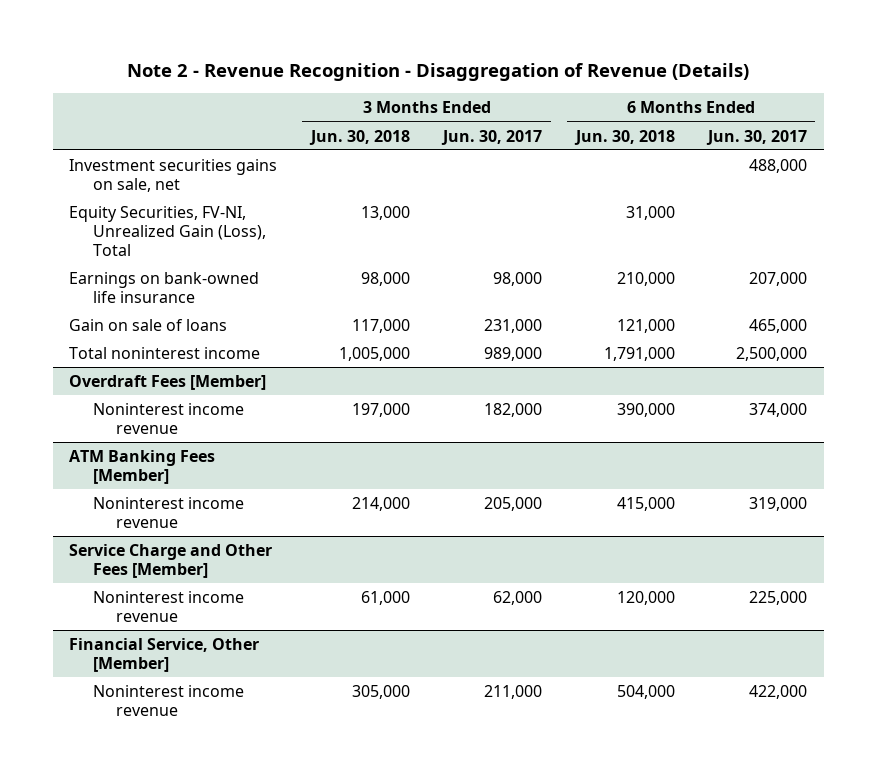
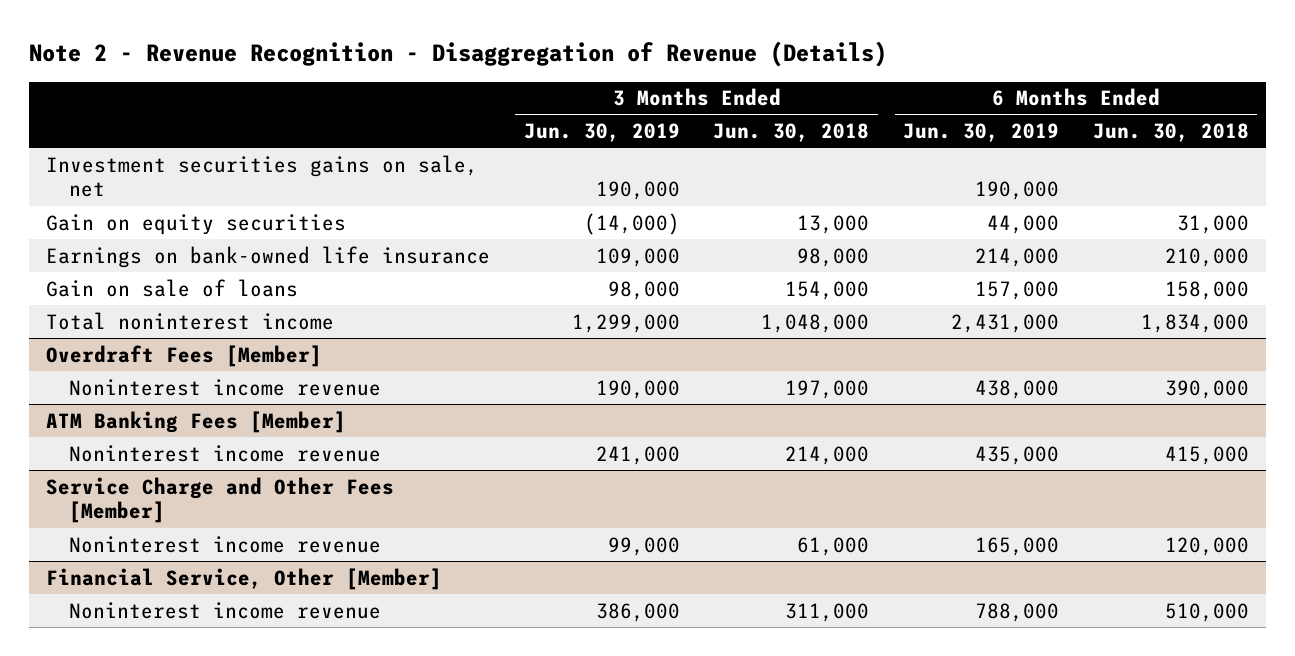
- | 3 Months Ended Jun. 30, 2018 | 3 Months Ended Jun. 30, 2017 | 6 Months Ended Jun. 30, 2018 | 6 Months Ended Jun. 30, 2017
+ | 3 Months Ended Jun. 30, 2019 | 3 Months Ended Jun. 30, 2018 | 6 Months Ended Jun. 30, 2019 | 6 Months Ended Jun. 30, 2018
- Equity Securities, FV-NI, Unrealized Gain (Loss), Total | 13,000 | | 31,000 |
+ Gain on equity securities | (14,000) | 13,000 | 44,000 | 31,000
- Gain on sale of loans | 117,000 | 231,000 | 121,000 | 465,000
- Total noninterest income | 1,005,000 | 989,000 | 1,791,000 | 2,500,000
+ Gain on sale of loans | 98,000 | 154,000 | 157,000 | 158,000
+ Total noninterest income | 1,299,000 | 1,048,000 | 2,431,000 | 1,834,000
@ Financial Service, Other [Member]
- Noninterest income revenue | 305,000 | 211,000 | 504,000 | 422,000
+ Noninterest income revenue | 386,000 | 311,000 | 788,000 | 510,000

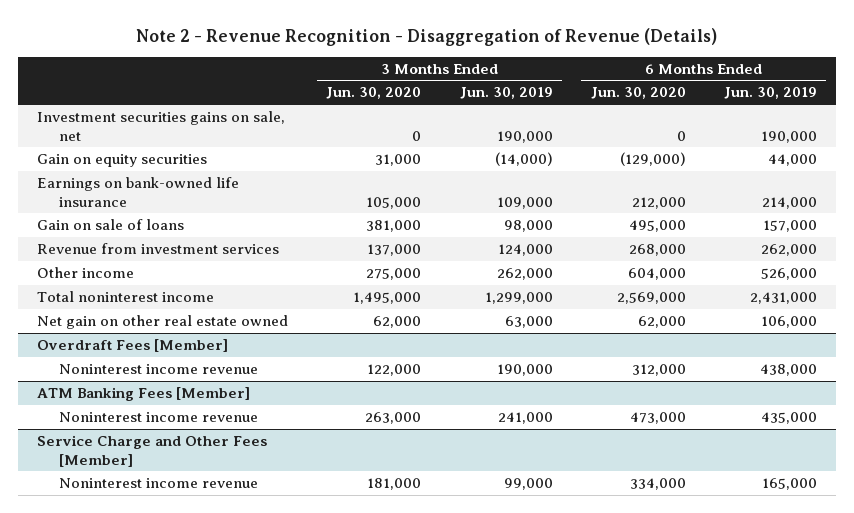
- | 3 Months Ended Jun. 30, 2019 | 3 Months Ended Jun. 30, 2018 | 6 Months Ended Jun. 30, 2019 | 6 Months Ended Jun. 30, 2018
+ | 3 Months Ended Jun. 30, 2020 | 3 Months Ended Jun. 30, 2019 | 6 Months Ended Jun. 30, 2020 | 6 Months Ended Jun. 30, 2019
+ Revenue from investment services | 137,000 | 124,000 | 268,000 | 262,000
+ Other income | 275,000 | 262,000 | 604,000 | 526,000
+ Net gain on other real estate owned | 62,000 | 63,000 | 62,000 | 106,000
- Financial Service, Other [Member]
- Noninterest income revenue | 386,000 | 311,000 | 788,000 | 510,000

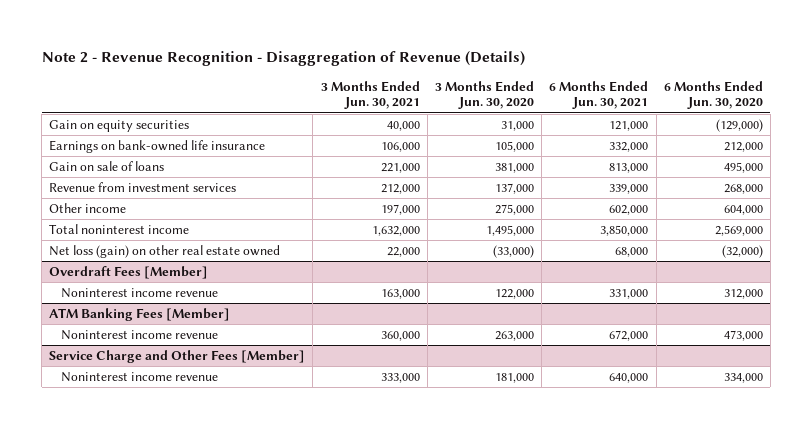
- | 3 Months Ended Jun. 30, 2020 | 3 Months Ended Jun. 30, 2019 | 6 Months Ended Jun. 30, 2020 | 6 Months Ended Jun. 30, 2019
+ | 3 Months Ended Jun. 30, 2021 | 3 Months Ended Jun. 30, 2020 | 6 Months Ended Jun. 30, 2021 | 6 Months Ended Jun. 30, 2020
- Investment securities gains on sale, net | 0 | 190,000 | 0 | 190,000
- Net gain on other real estate owned | 62,000 | 63,000 | 62,000 | 106,000
+ Net loss (gain) on other real estate owned | 22,000 | (33,000) | 68,000 | (32,000)

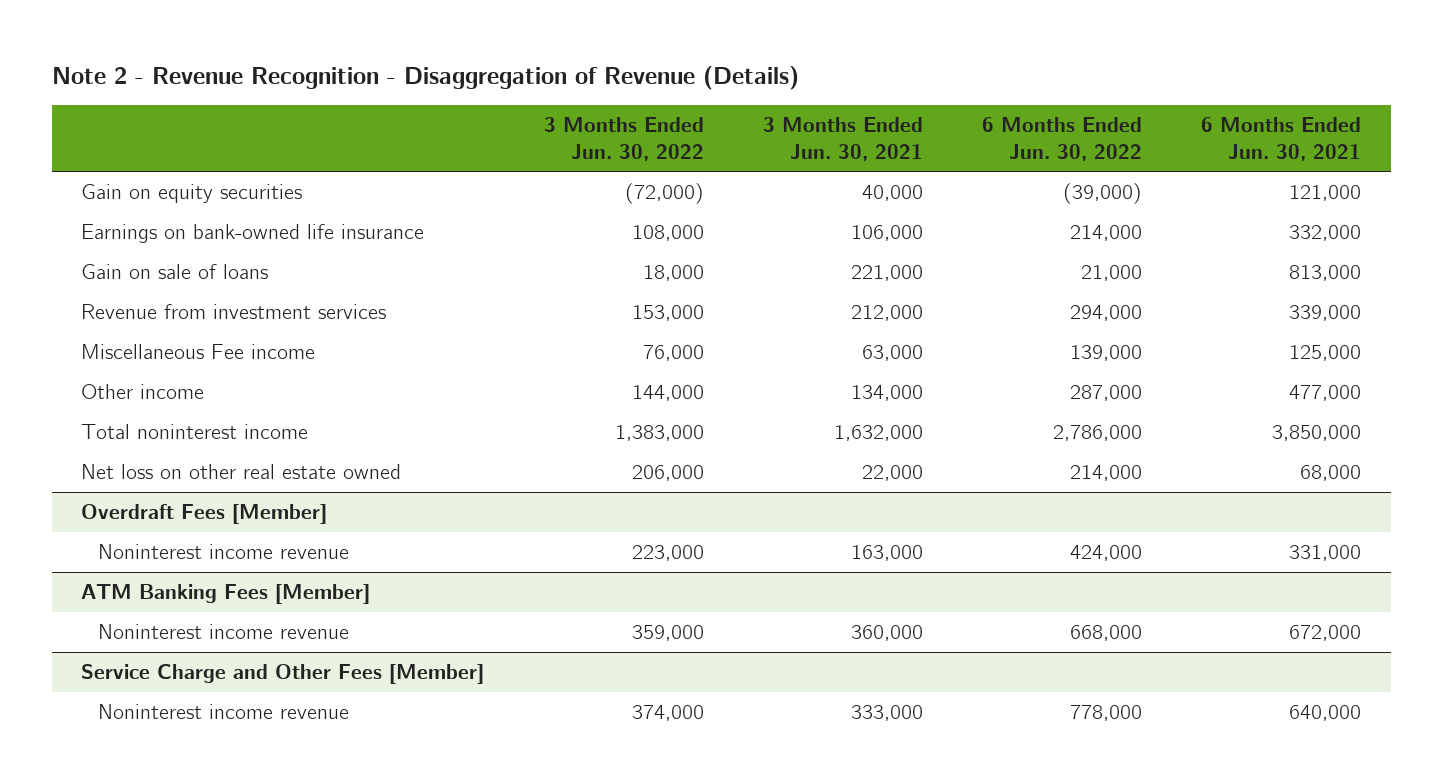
- | 3 Months Ended Jun. 30, 2021 | 3 Months Ended Jun. 30, 2020 | 6 Months Ended Jun. 30, 2021 | 6 Months Ended Jun. 30, 2020
+ | 3 Months Ended Jun. 30, 2022 | 3 Months Ended Jun. 30, 2021 | 6 Months Ended Jun. 30, 2022 | 6 Months Ended Jun. 30, 2021
- Other income | 197,000 | 275,000 | 602,000 | 604,000
+ Miscellaneous Fee income | 76,000 | 63,000 | 139,000 | 125,000
+ Other income | 144,000 | 134,000 | 287,000 | 477,000
- Net loss (gain) on other real estate owned | 22,000 | (33,000) | 68,000 | (32,000)
+ Net loss on other real estate owned | 206,000 | 22,000 | 214,000 | 68,000

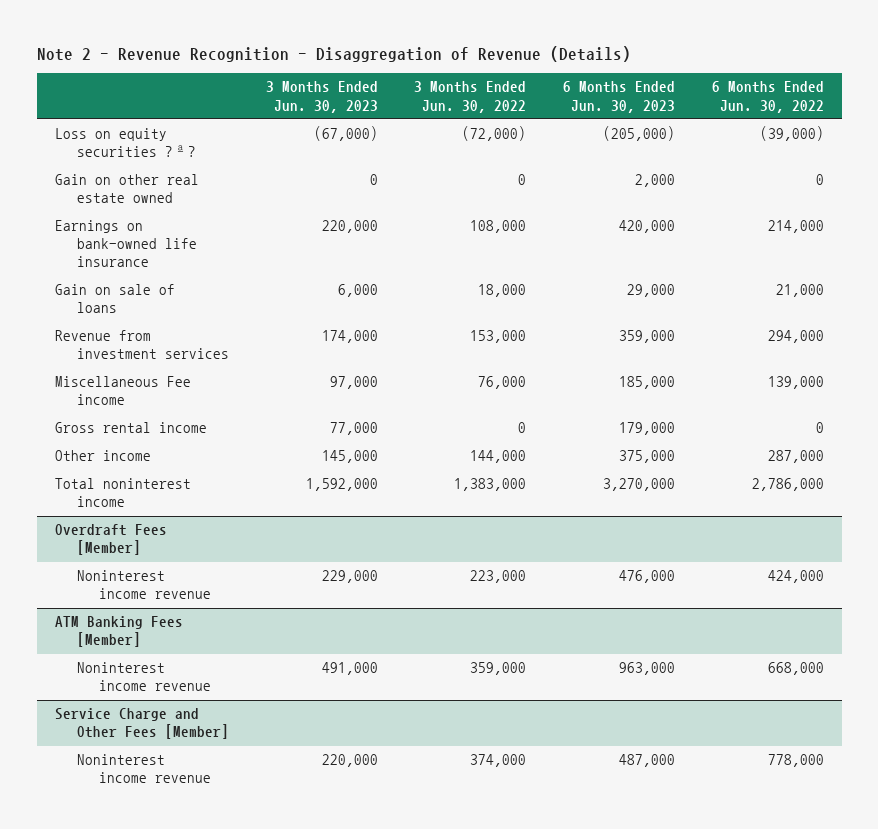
- | 3 Months Ended Jun. 30, 2022 | 3 Months Ended Jun. 30, 2021 | 6 Months Ended Jun. 30, 2022 | 6 Months Ended Jun. 30, 2021
+ | 3 Months Ended Jun. 30, 2023 | 3 Months Ended Jun. 30, 2022 | 6 Months Ended Jun. 30, 2023 | 6 Months Ended Jun. 30, 2022
- Gain on equity securities | (72,000) | 40,000 | (39,000) | 121,000
+ Loss on equity securities ?ª? | (67,000) | (72,000) | (205,000) | (39,000)
+ Gain on other real estate owned | 0 | 0 | 2,000 | 0
+ Gross rental income | 77,000 | 0 | 179,000 | 0
- Net loss on other real estate owned | 206,000 | 22,000 | 214,000 | 68,000

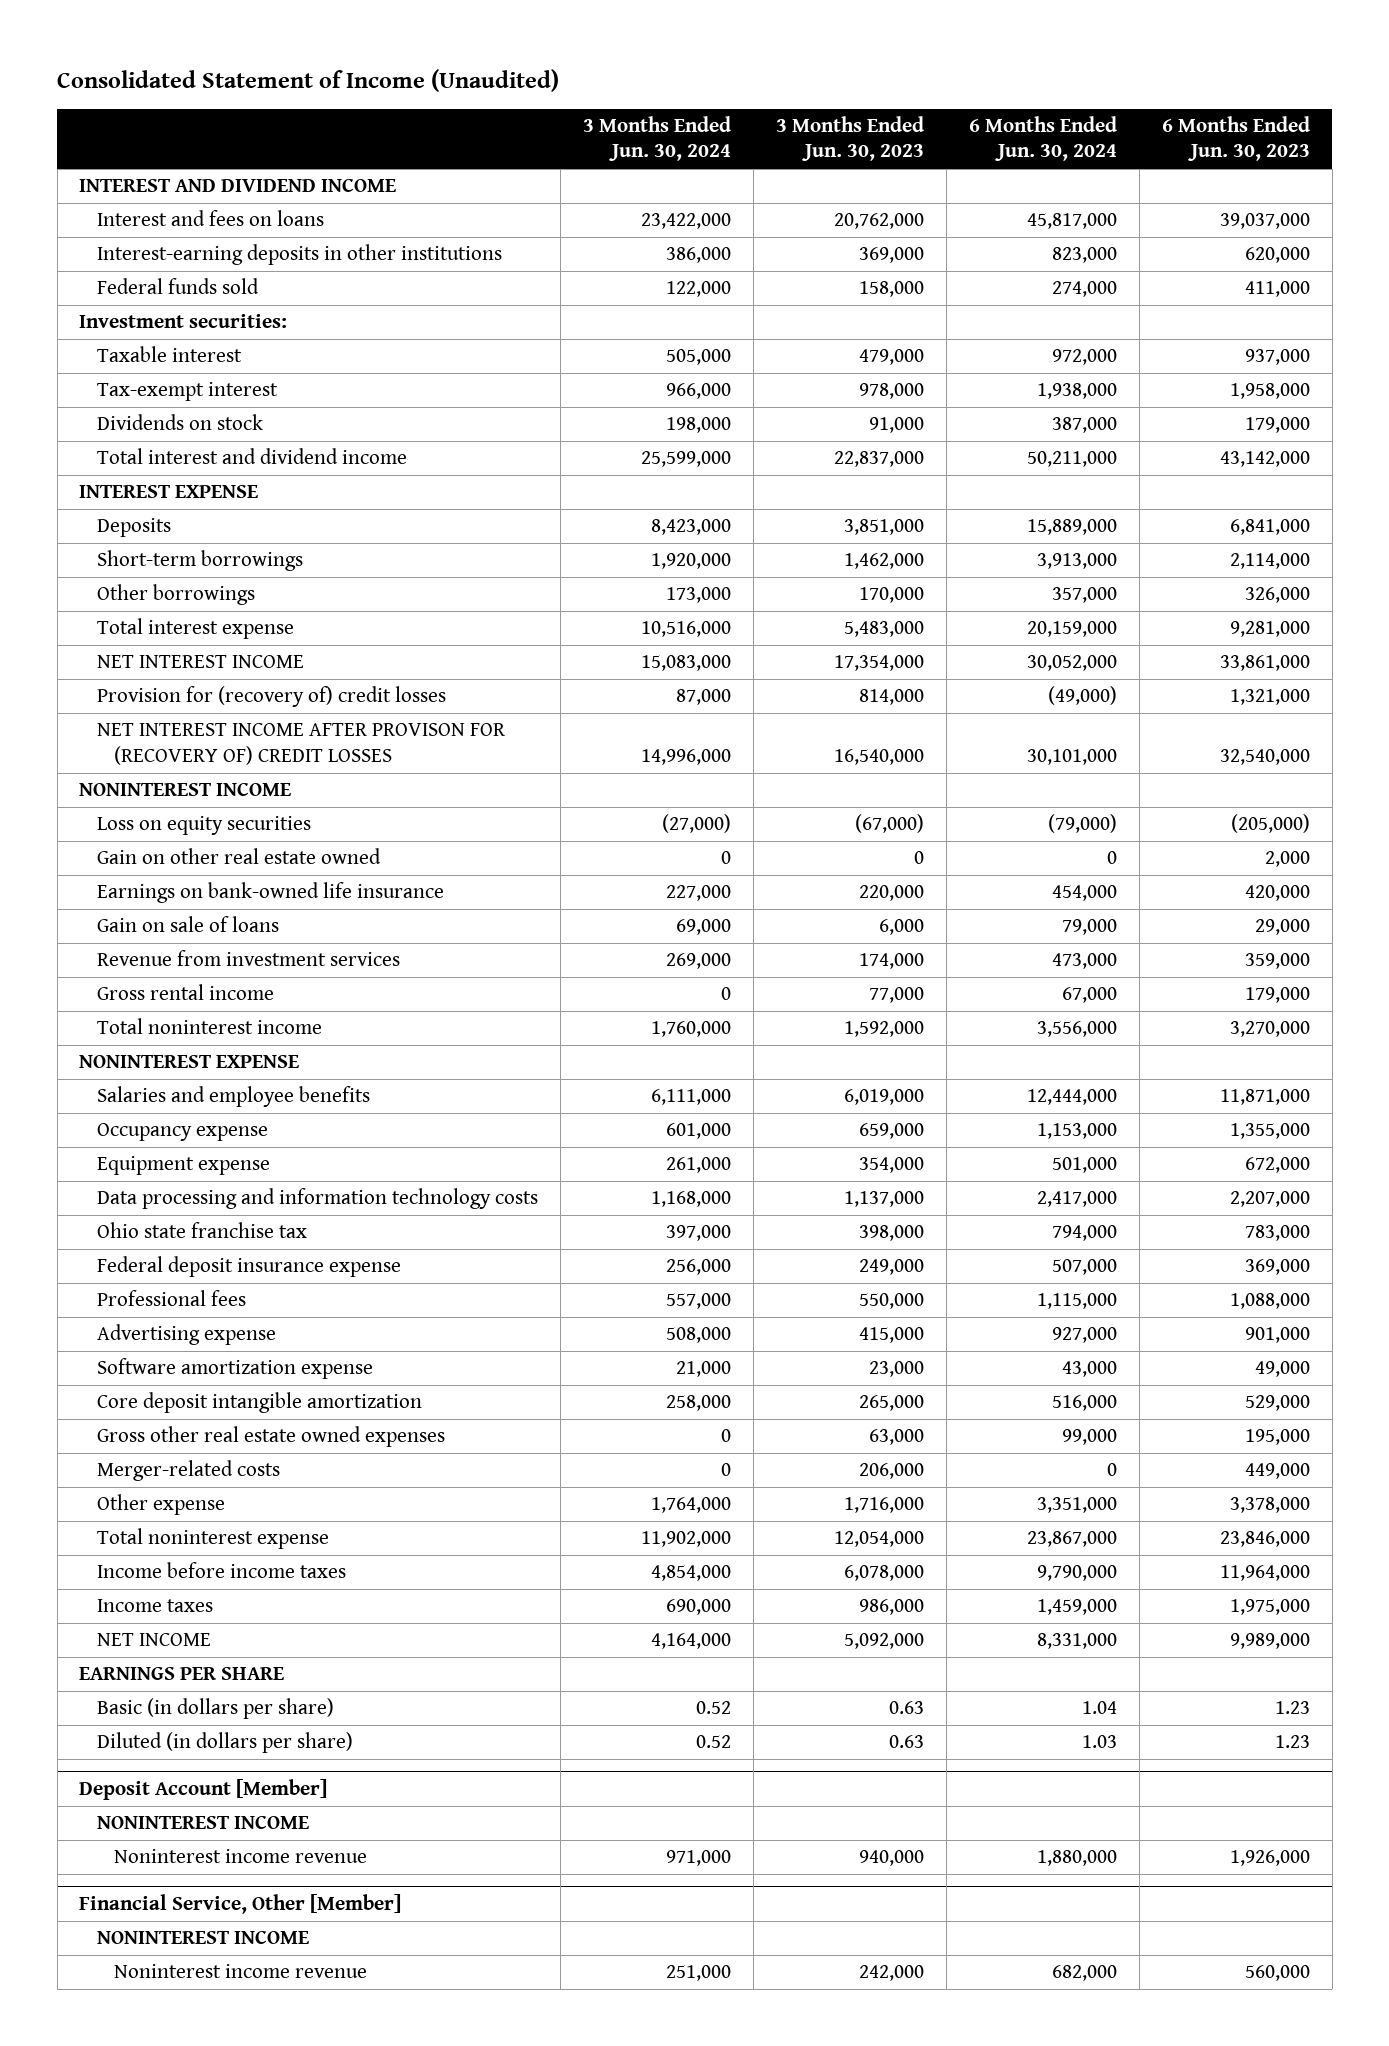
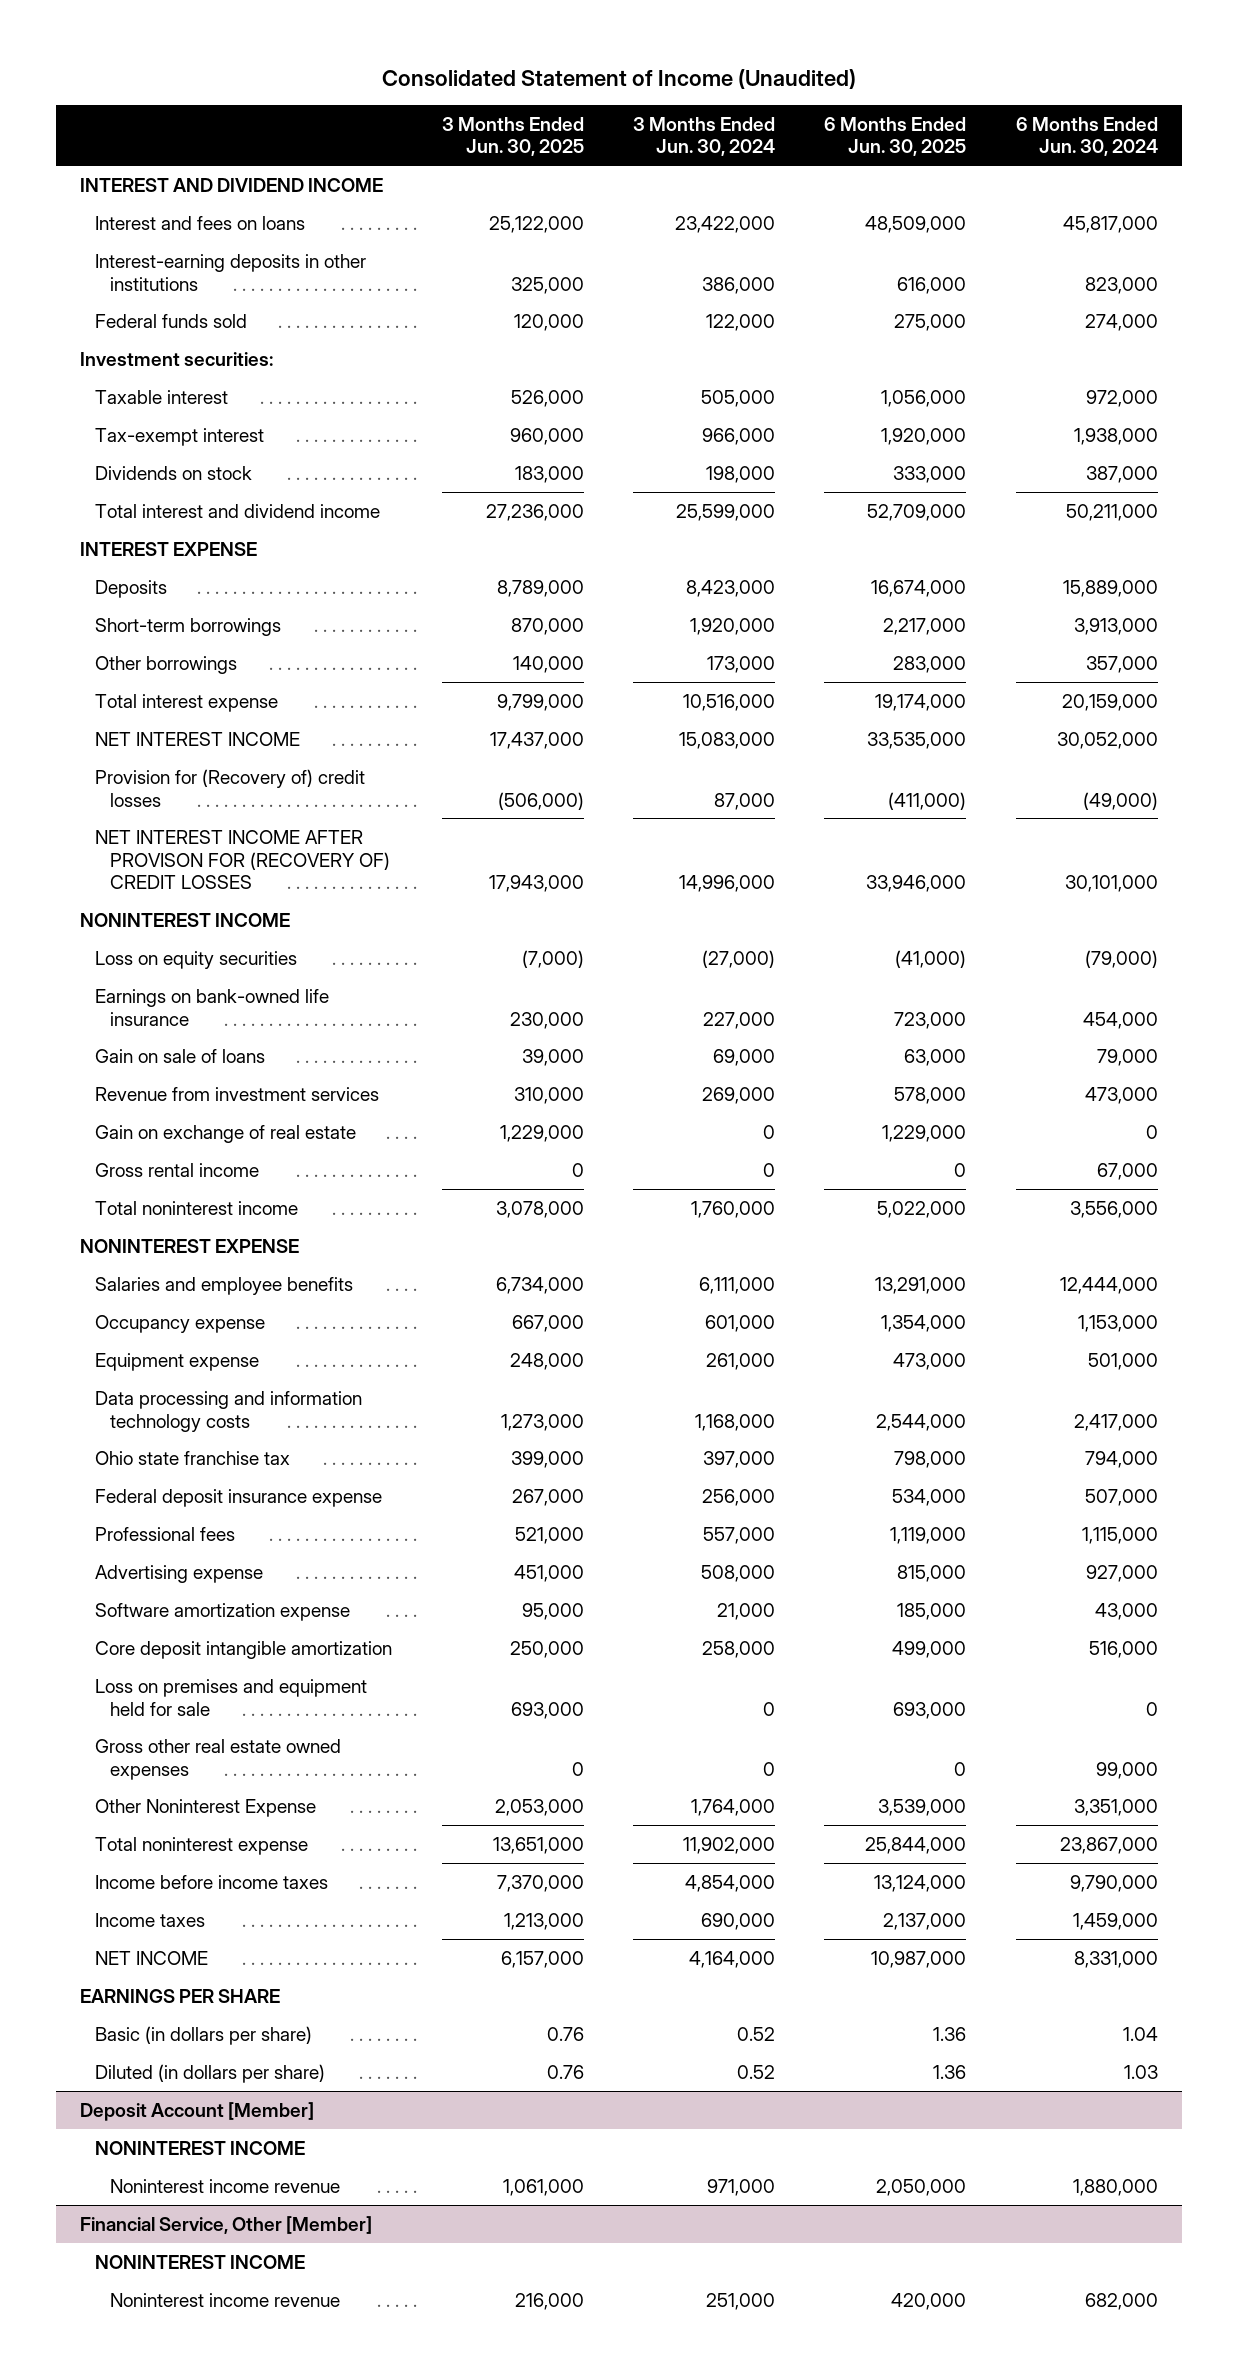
- | 3 Months Ended Jun. 30, 2024 | 3 Months Ended Jun. 30, 2023 | 6 Months Ended Jun. 30, 2024 | 6 Months Ended Jun. 30, 2023
+ | 3 Months Ended Jun. 30, 2025 | 3 Months Ended Jun. 30, 2024 | 6 Months Ended Jun. 30, 2025 | 6 Months Ended Jun. 30, 2024
- Provision for (recovery of) credit losses | 87,000 | 814,000 | (49,000) | 1,321,000
+ Provision for (Recovery of) credit losses | (506,000) | 87,000 | (411,000) | (49,000)
- Gain on other real estate owned | 0 | 0 | 0 | 2,000
+ Gain on exchange of real estate | 1,229,000 | 0 | 1,229,000 | 0
+ Loss on premises and equipment held for sale | 693,000 | 0 | 693,000 | 0
- Merger-related costs | 0 | 206,000 | 0 | 449,000
- Other expense | 1,764,000 | 1,716,000 | 3,351,000 | 3,378,000
+ Other Noninterest Expense | 2,053,000 | 1,764,000 | 3,539,000 | 3,351,000

